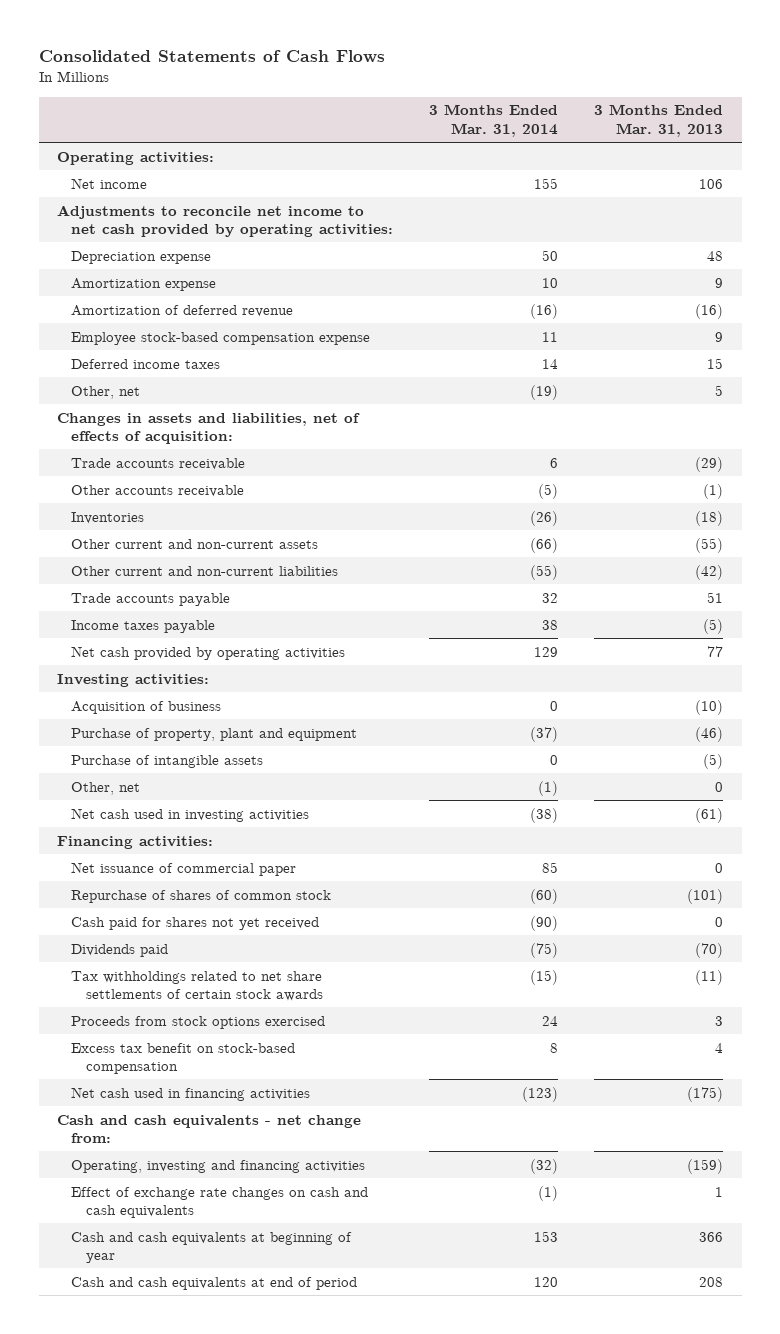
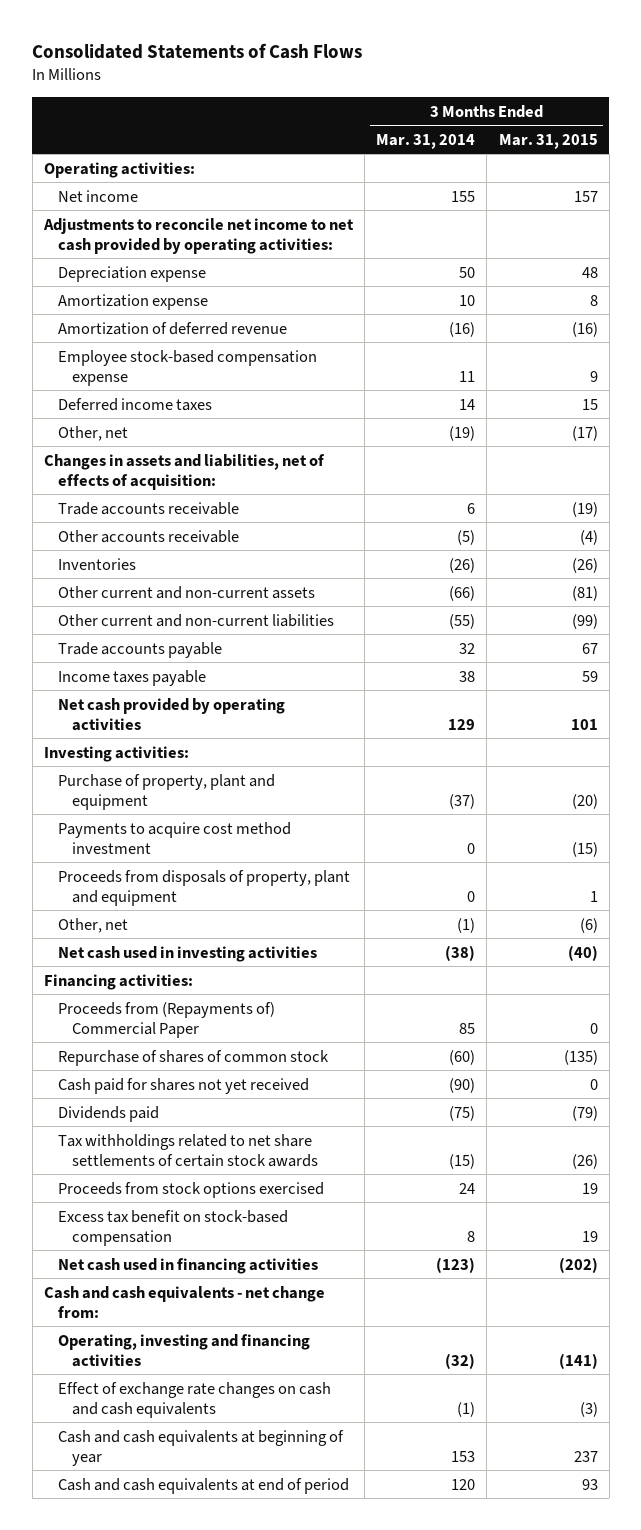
- | 3 Months Ended Mar. 31, 2014 | 3 Months Ended Mar. 31, 2013
+ | 3 Months Ended Mar. 31, 2014 | 3 Months Ended Mar. 31, 2015
- Acquisition of business | 0 | (10)
- Purchase of intangible assets | 0 | (5)
+ Payments to acquire cost method investment | 0 | (15)
+ Proceeds from disposals of property, plant and equipment | 0 | 1
- Net issuance of commercial paper | 85 | 0
+ Proceeds from (Repayments of) Commercial Paper | 85 | 0

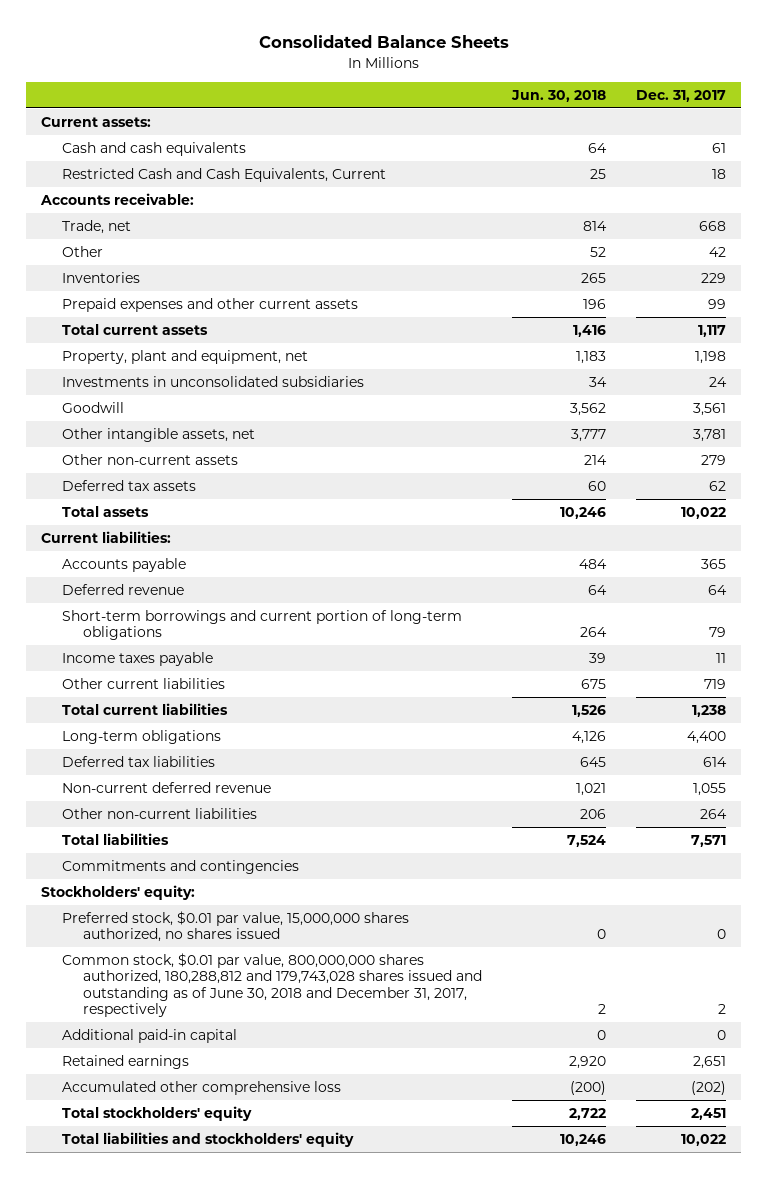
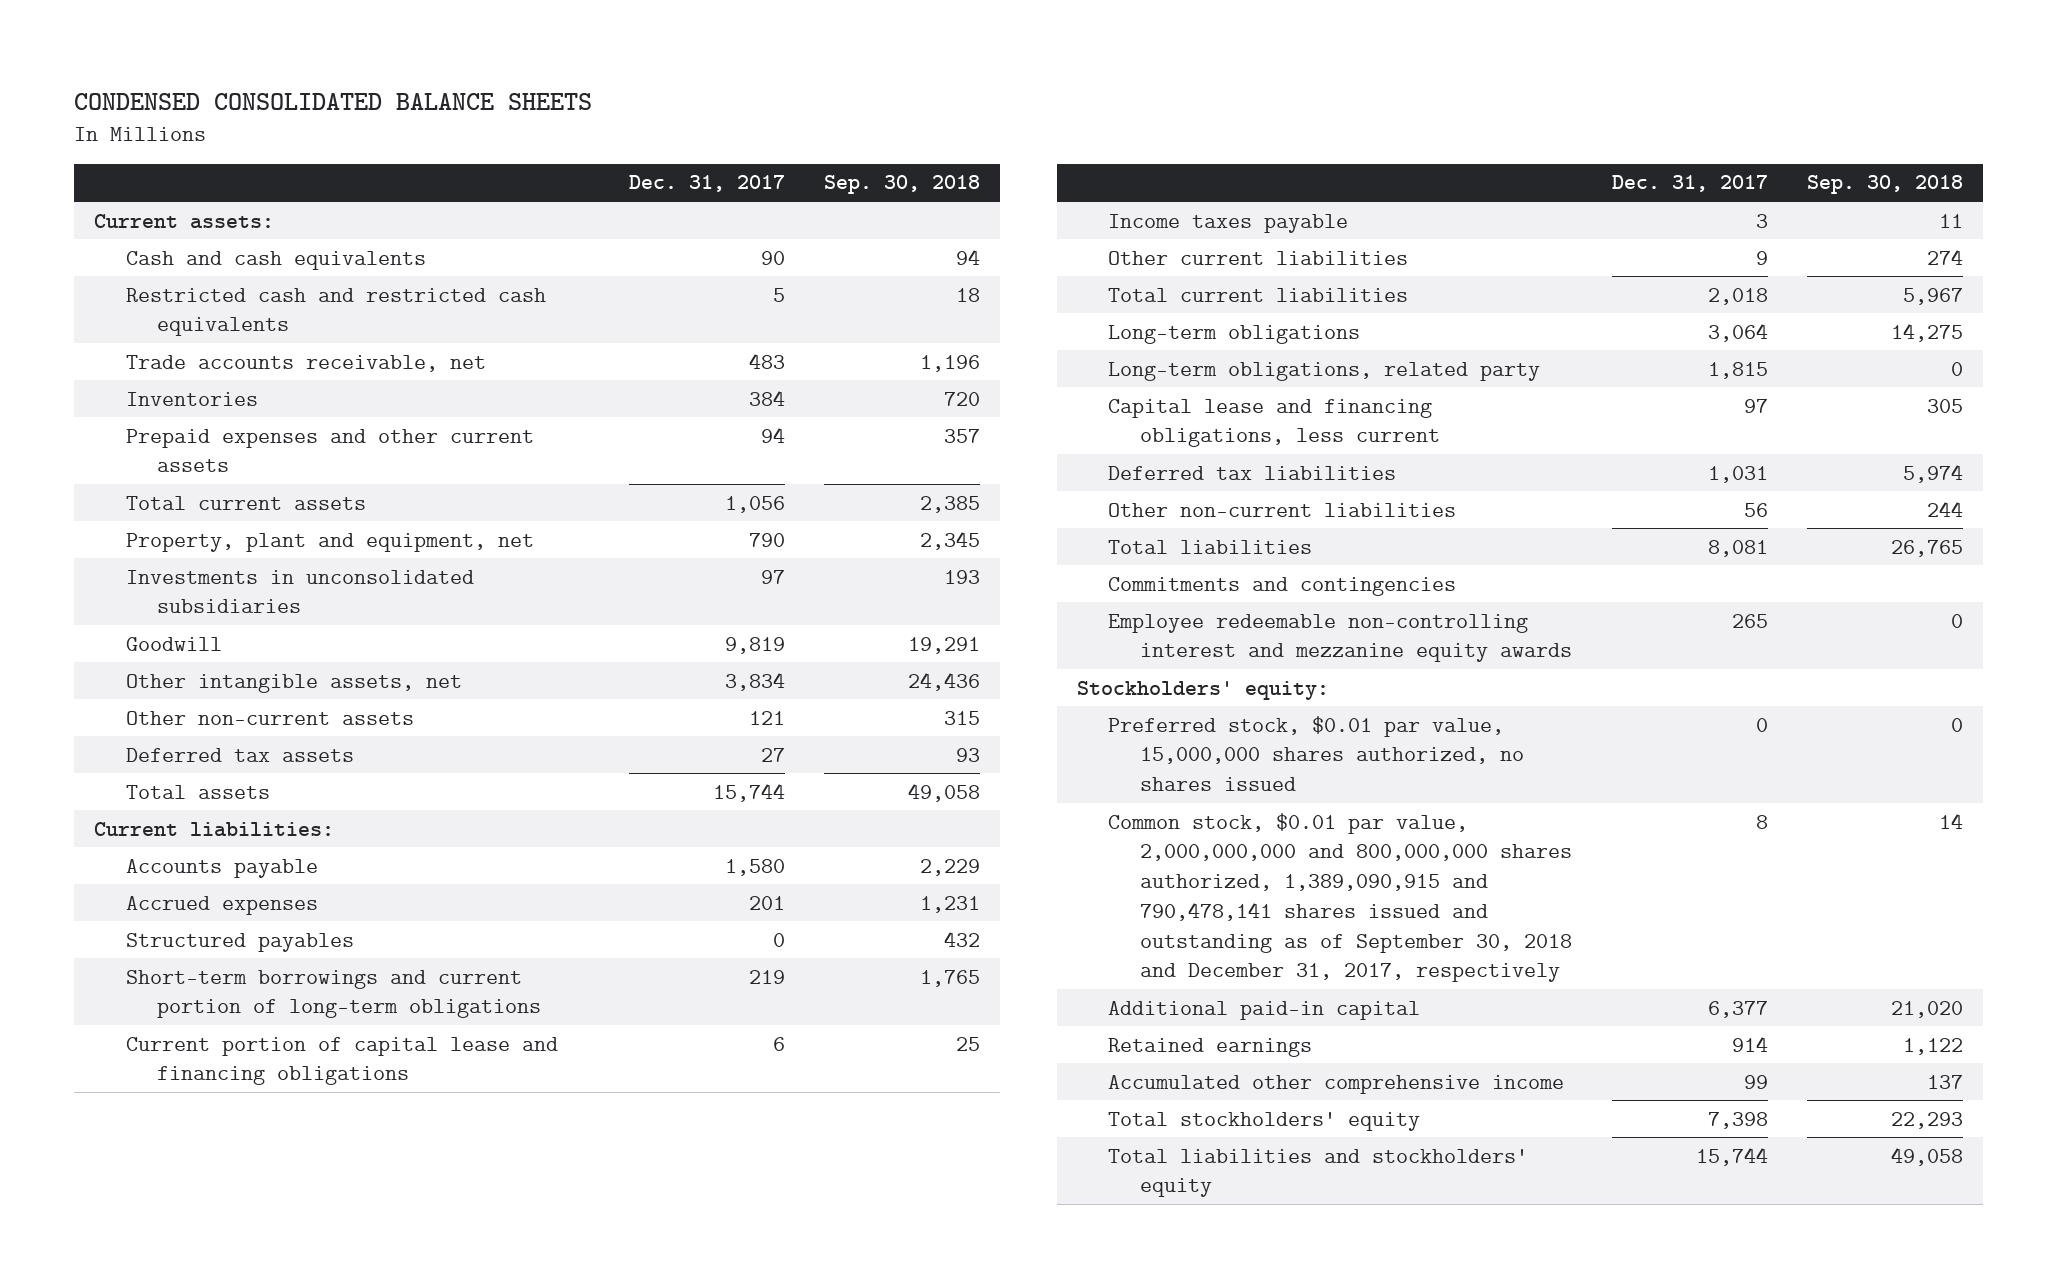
- Consolidated Balance Sheets
+ CONDENSED CONSOLIDATED BALANCE SHEETS
- | Jun. 30, 2018 | Dec. 31, 2017
+ | Dec. 31, 2017 | Sep. 30, 2018
- Cash and cash equivalents | 64 | 61
- Restricted Cash and Cash Equivalents, Current | 25 | 18
- Accounts receivable:
- Trade, net | 814 | 668
- Other | 52 | 42
- Inventories | 265 | 229
- Prepaid expenses and other current assets | 196 | 99
- Total current assets | 1,416 | 1,117
- Property, plant and equipment, net | 1,183 | 1,198
- Investments in unconsolidated subsidiaries | 34 | 24
- Goodwill | 3,562 | 3,561
- Other intangible assets, net | 3,777 | 3,781
- Other non-current assets | 214 | 279
- Deferred tax assets | 60 | 62
- Total assets | 10,246 | 10,022
+ Cash and cash equivalents | 90 | 94
+ Restricted cash and restricted cash equivalents | 5 | 18
+ Trade accounts receivable, net | 483 | 1,196
+ Inventories | 384 | 720
+ Prepaid expenses and other current assets | 94 | 357
+ Total current assets | 1,056 | 2,385
+ Property, plant and equipment, net | 790 | 2,345
+ Investments in unconsolidated subsidiaries | 97 | 193
+ Goodwill | 9,819 | 19,291
+ Other intangible assets, net | 3,834 | 24,436
+ Other non-current assets | 121 | 315
+ Deferred tax assets | 27 | 93
+ Total assets | 15,744 | 49,058
- Accounts payable | 484 | 365
- Deferred revenue | 64 | 64
- Short-term borrowings and current portion of long-term obligations | 264 | 79
- Income taxes payable | 39 | 11
- Other current liabilities | 675 | 719
- Total current liabilities | 1,526 | 1,238
- Long-term obligations | 4,126 | 4,400
- Deferred tax liabilities | 645 | 614
- Non-current deferred revenue | 1,021 | 1,055
- Other non-current liabilities | 206 | 264
- Total liabilities | 7,524 | 7,571
+ Accounts payable | 1,580 | 2,229
+ Accrued expenses | 201 | 1,231
+ Structured payables | 0 | 432
+ Short-term borrowings and current portion of long-term obligations | 219 | 1,765
+ Current portion of capital lease and financing obligations | 6 | 25
+ Income taxes payable | 3 | 11
+ Other current liabilities | 9 | 274
+ Total current liabilities | 2,018 | 5,967
+ Long-term obligations | 3,064 | 14,275
+ Long-term obligations, related party | 1,815 | 0
+ Capital lease and financing obligations, less current | 97 | 305
+ Deferred tax liabilities | 1,031 | 5,974
+ Other non-current liabilities | 56 | 244
+ Total liabilities | 8,081 | 26,765
+ Employee redeemable non-controlling interest and mezzanine equity awards | 265 | 0
- Common stock, $0.01 par value, 800,000,000 shares authorized, 180,288,812 and 179,743,028 shares issued and outstanding as of June 30, 2018 and December 31, 2017, respectively | 2 | 2
- Additional paid-in capital | 0 | 0
- Retained earnings | 2,920 | 2,651
- Accumulated other comprehensive loss | (200) | (202)
- Total stockholders' equity | 2,722 | 2,451
- Total liabilities and stockholders' equity | 10,246 | 10,022
+ Common stock, $0.01 par value, 2,000,000,000 and 800,000,000 shares authorized, 1,389,090,915 and 790,478,141 shares issued and outstanding as of September 30, 2018 and December 31, 2017, respectively | 8 | 14
+ Additional paid-in capital | 6,377 | 21,020
+ Retained earnings | 914 | 1,122
+ Accumulated other comprehensive income | 99 | 137
+ Total stockholders' equity | 7,398 | 22,293
+ Total liabilities and stockholders' equity | 15,744 | 49,058

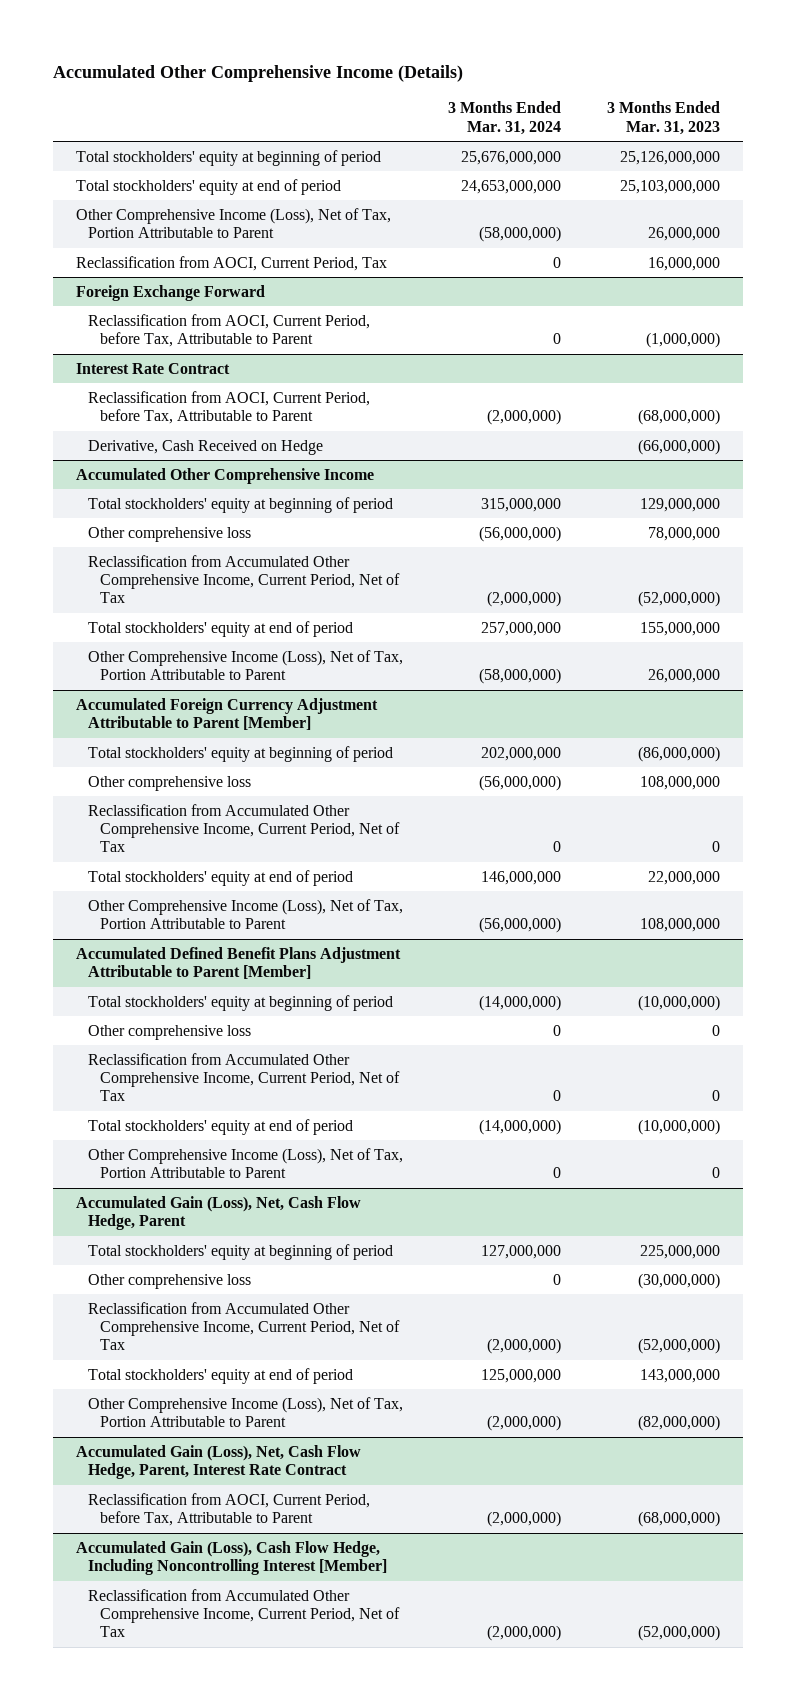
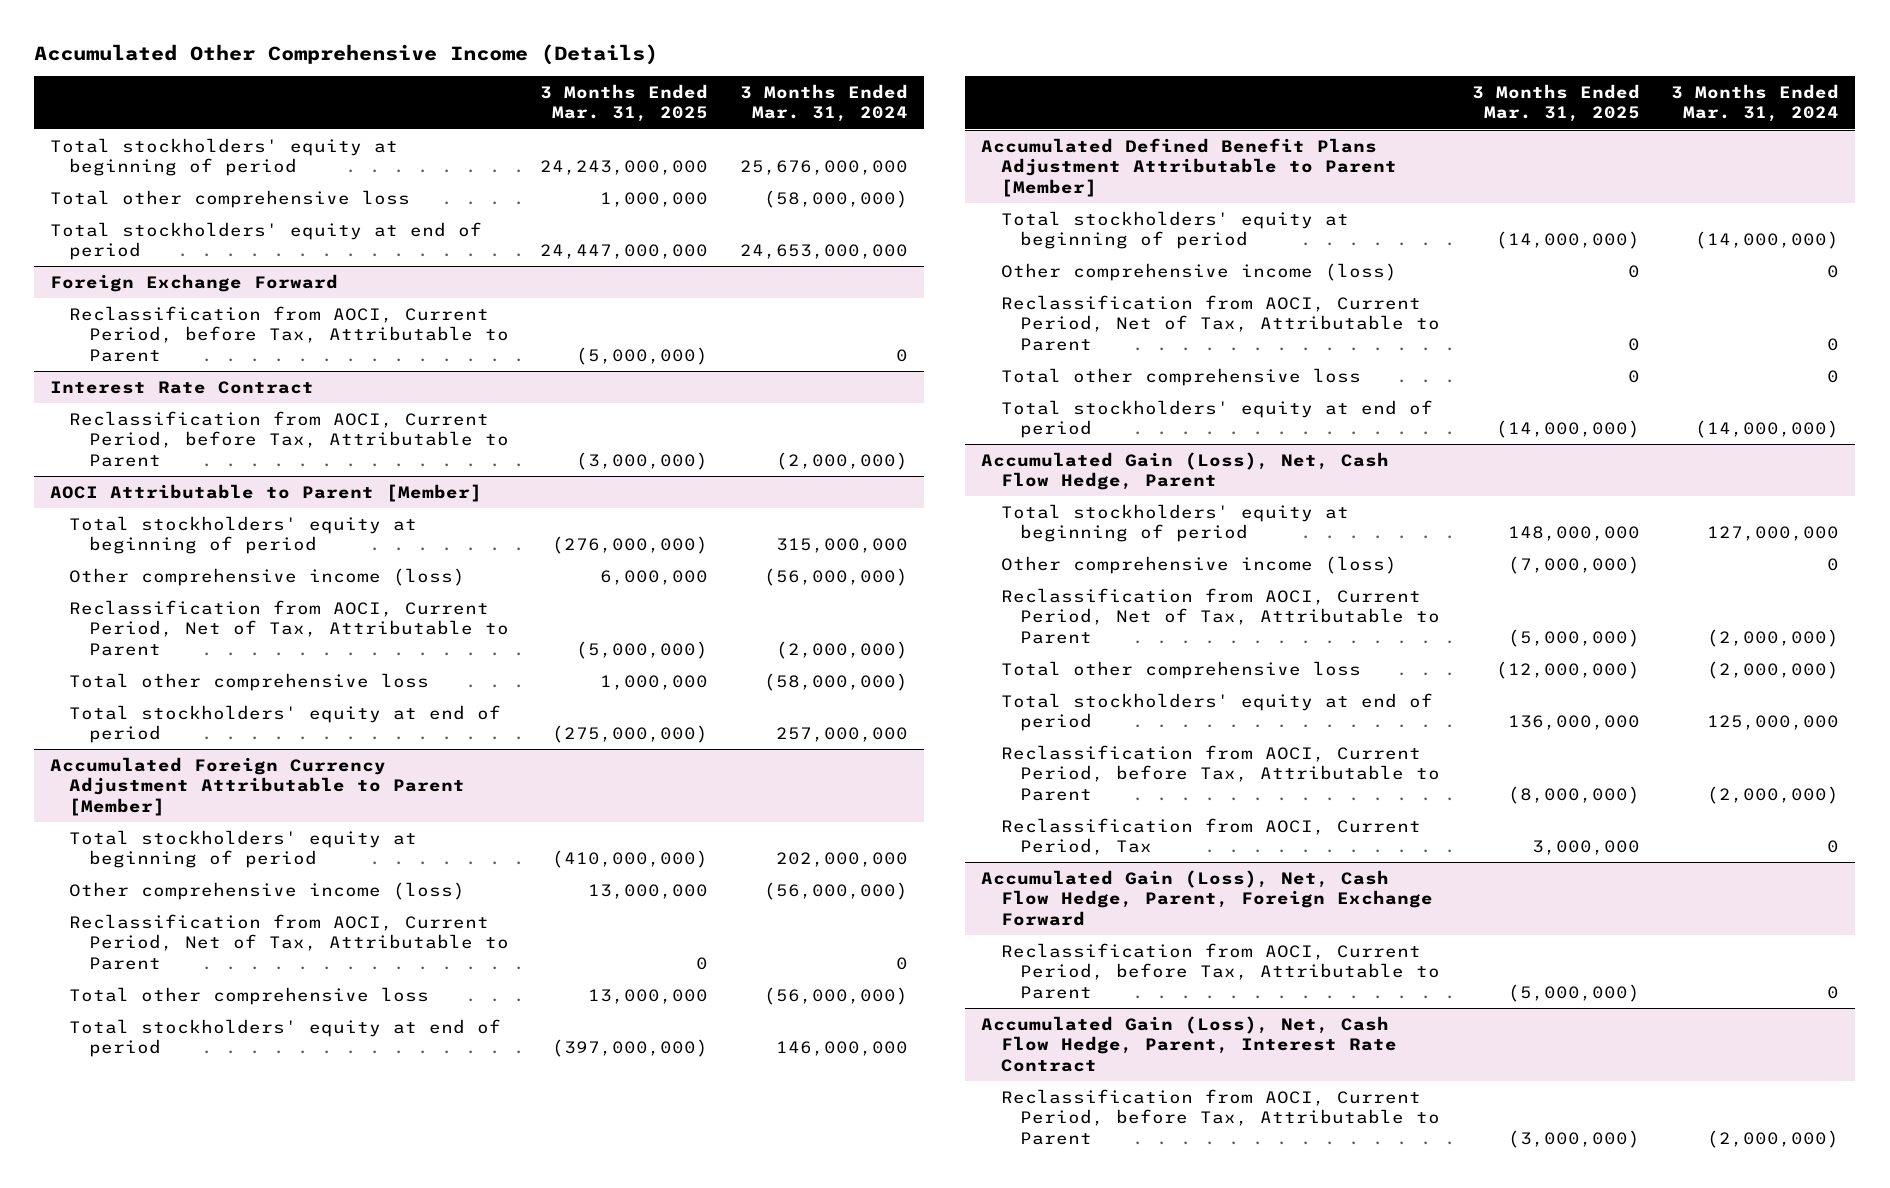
- | 3 Months Ended Mar. 31, 2024 | 3 Months Ended Mar. 31, 2023
+ | 3 Months Ended Mar. 31, 2025 | 3 Months Ended Mar. 31, 2024
+ Total other comprehensive loss | 1,000,000 | (58,000,000)
- Other Comprehensive Income (Loss), Net of Tax, Portion Attributable to Parent | (58,000,000) | 26,000,000
- Reclassification from AOCI, Current Period, Tax | 0 | 16,000,000
@ Interest Rate Contract
- Derivative, Cash Received on Hedge | | (66,000,000)
- Accumulated Other Comprehensive Income
+ AOCI Attributable to Parent [Member]
- Other comprehensive loss | (56,000,000) | 78,000,000
- Reclassification from Accumulated Other Comprehensive Income, Current Period, Net of Tax | (2,000,000) | (52,000,000)
+ Other comprehensive income (loss) | 6,000,000 | (56,000,000)
+ Reclassification from AOCI, Current Period, Net of Tax, Attributable to Parent | (5,000,000) | (2,000,000)
+ Total other comprehensive loss | 1,000,000 | (58,000,000)
- Other Comprehensive Income (Loss), Net of Tax, Portion Attributable to Parent | (58,000,000) | 26,000,000
@ Accumulated Foreign Currency Adjustment Attributable to Parent [Member]
- Other comprehensive loss | (56,000,000) | 108,000,000
- Reclassification from Accumulated Other Comprehensive Income, Current Period, Net of Tax | 0 | 0
+ Other comprehensive income (loss) | 13,000,000 | (56,000,000)
+ Reclassification from AOCI, Current Period, Net of Tax, Attributable to Parent | 0 | 0
+ Total other comprehensive loss | 13,000,000 | (56,000,000)
- Other Comprehensive Income (Loss), Net of Tax, Portion Attributable to Parent | (56,000,000) | 108,000,000
@ Accumulated Defined Benefit Plans Adjustment Attributable to Parent [Member]
- Other comprehensive loss | 0 | 0
- Reclassification from Accumulated Other Comprehensive Income, Current Period, Net of Tax | 0 | 0
+ Other comprehensive income (loss) | 0 | 0
+ Reclassification from AOCI, Current Period, Net of Tax, Attributable to Parent | 0 | 0
+ Total other comprehensive loss | 0 | 0
- Other Comprehensive Income (Loss), Net of Tax, Portion Attributable to Parent | 0 | 0
@ Accumulated Gain (Loss), Net, Cash Flow Hedge, Parent
- Other comprehensive loss | 0 | (30,000,000)
- Reclassification from Accumulated Other Comprehensive Income, Current Period, Net of Tax | (2,000,000) | (52,000,000)
+ Other comprehensive income (loss) | (7,000,000) | 0
+ Reclassification from AOCI, Current Period, Net of Tax, Attributable to Parent | (5,000,000) | (2,000,000)
+ Total other comprehensive loss | (12,000,000) | (2,000,000)
- Other Comprehensive Income (Loss), Net of Tax, Portion Attributable to Parent | (2,000,000) | (82,000,000)
+ Reclassification from AOCI, Current Period, before Tax, Attributable to Parent | (8,000,000) | (2,000,000)
+ Reclassification from AOCI, Current Period, Tax | 3,000,000 | 0
+ Accumulated Gain (Loss), Net, Cash Flow Hedge, Parent, Foreign Exchange Forward
+ Reclassification from AOCI, Current Period, before Tax, Attributable to Parent | (5,000,000) | 0
- Accumulated Gain (Loss), Cash Flow Hedge, Including Noncontrolling Interest [Member]
- Reclassification from Accumulated Other Comprehensive Income, Current Period, Net of Tax | (2,000,000) | (52,000,000)

